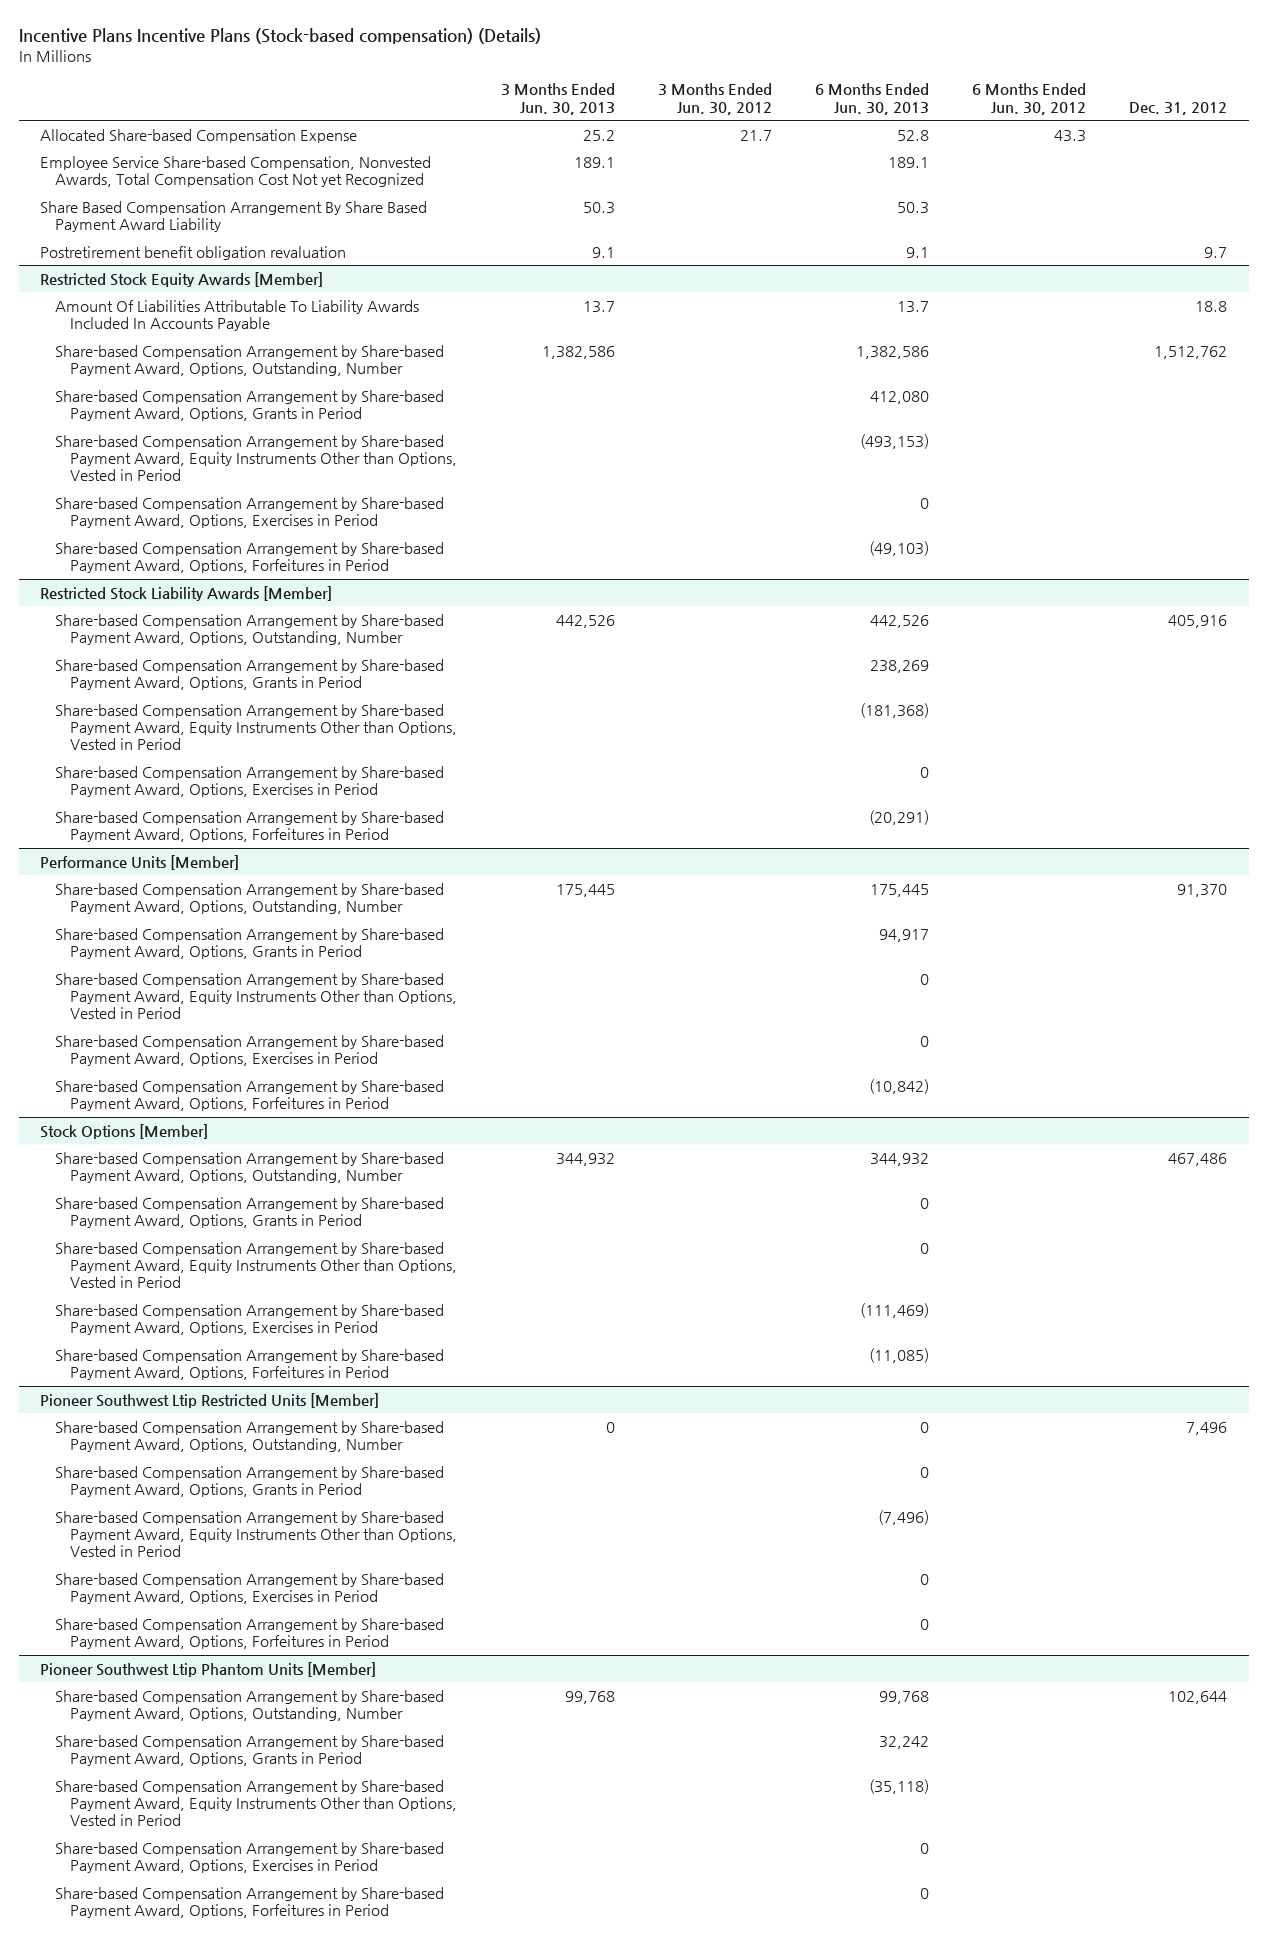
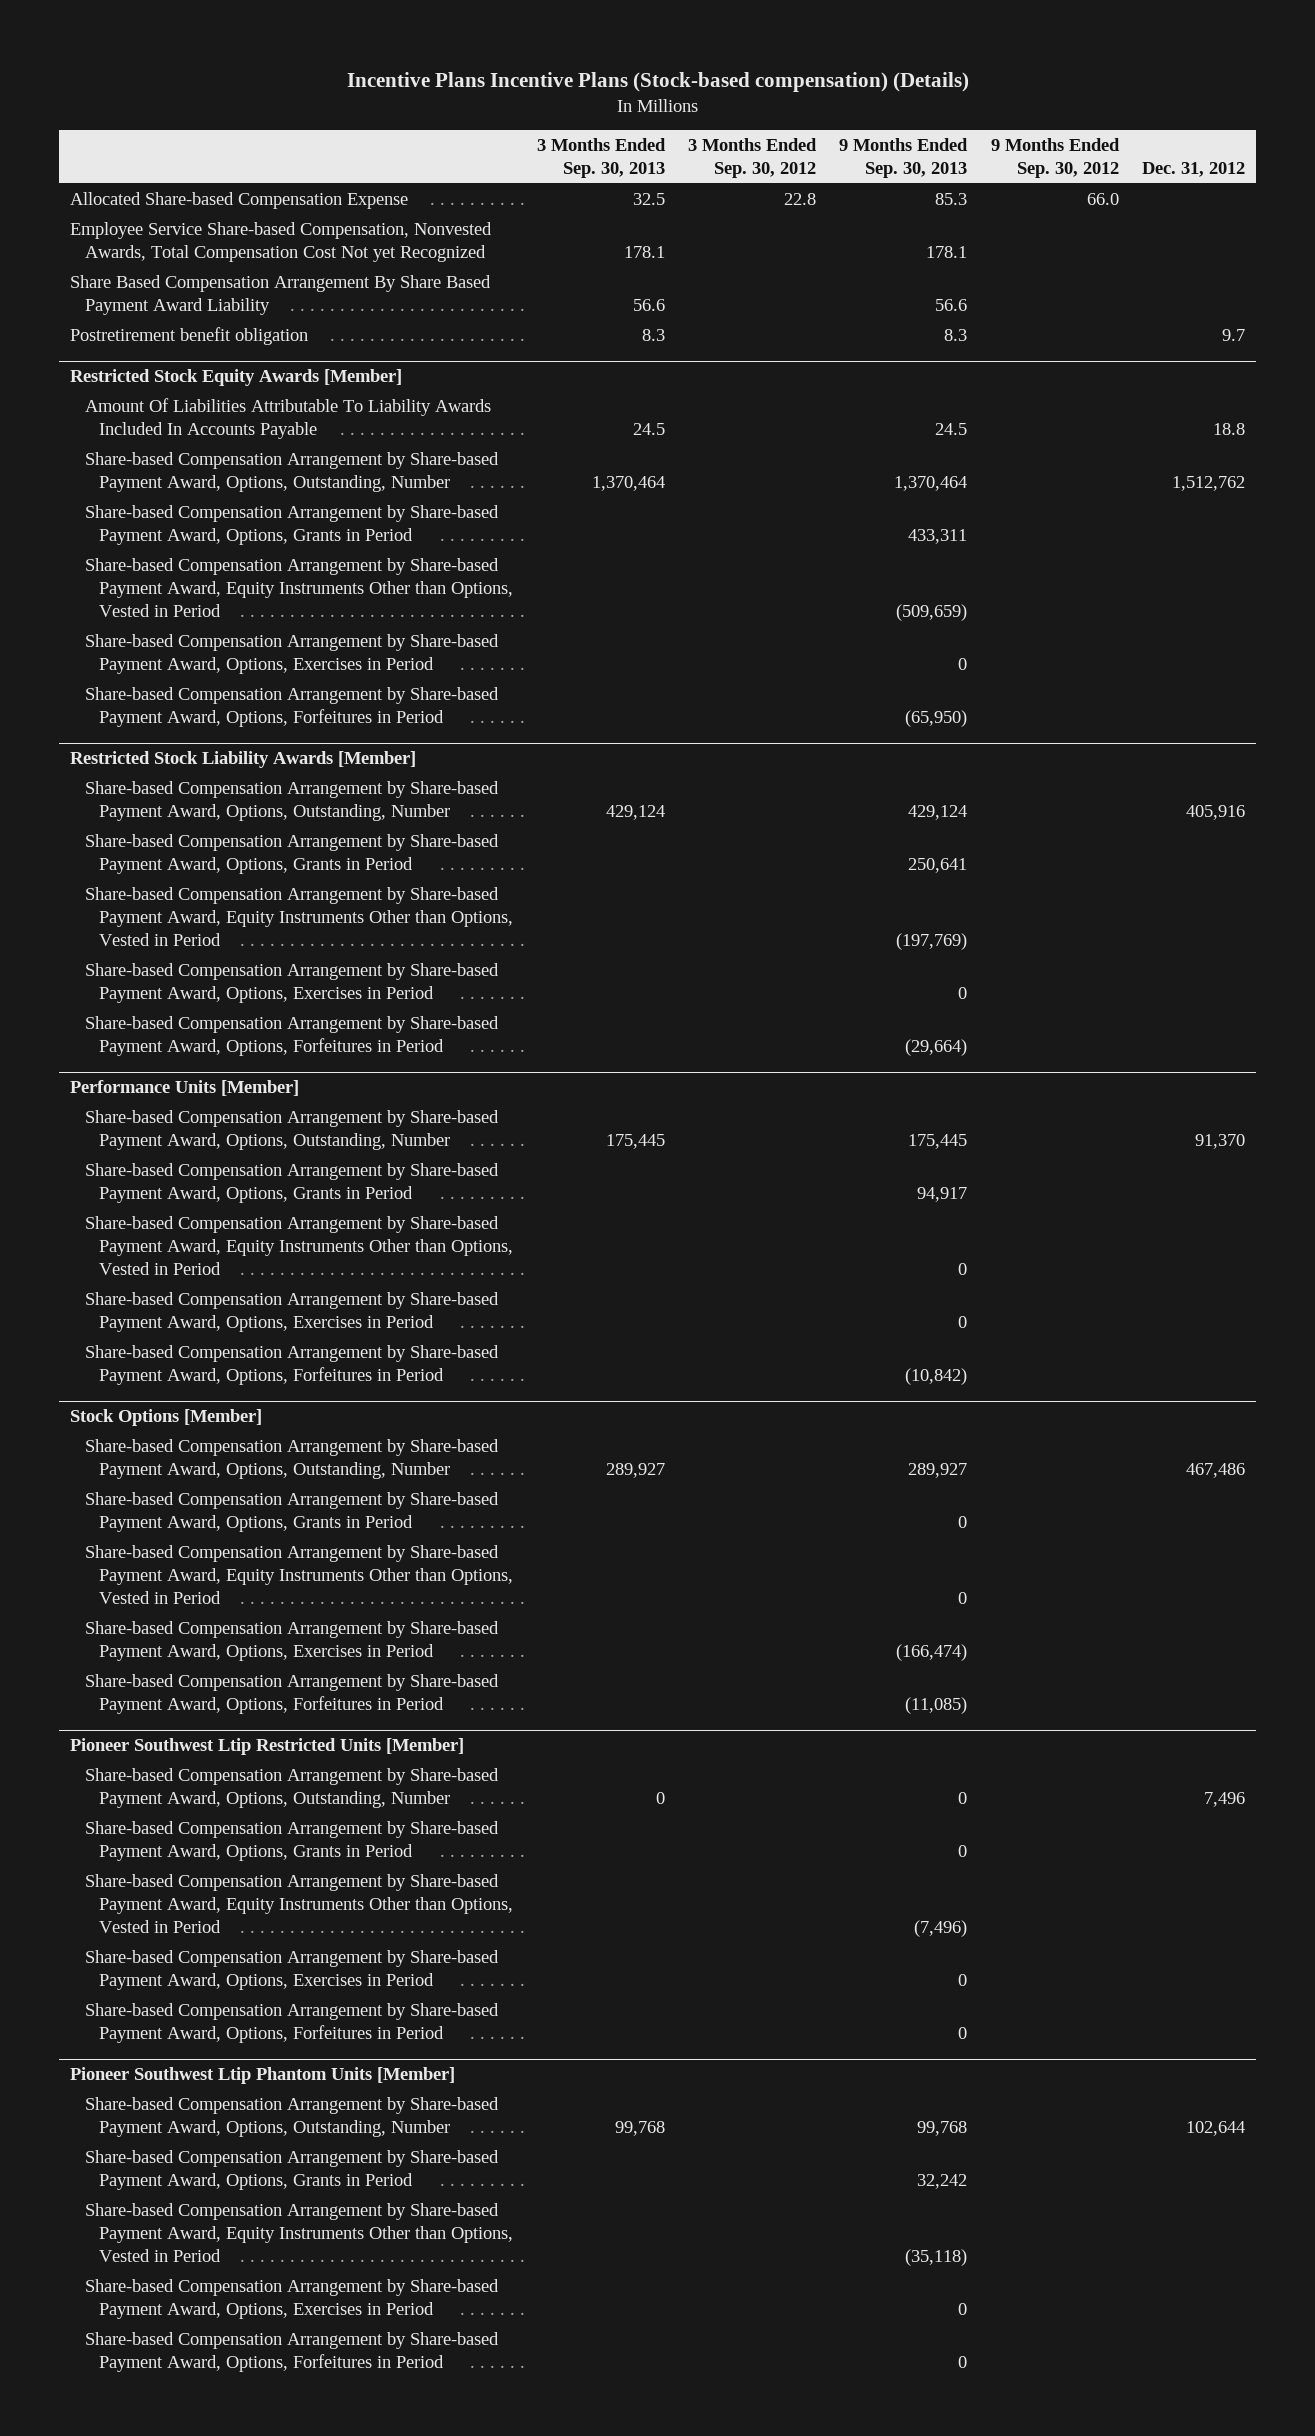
- | 3 Months Ended Jun. 30, 2013 | 3 Months Ended Jun. 30, 2012 | 6 Months Ended Jun. 30, 2013 | 6 Months Ended Jun. 30, 2012 | Dec. 31, 2012
+ | 3 Months Ended Sep. 30, 2013 | 3 Months Ended Sep. 30, 2012 | 9 Months Ended Sep. 30, 2013 | 9 Months Ended Sep. 30, 2012 | Dec. 31, 2012
- Postretirement benefit obligation revaluation | 9.1 | | 9.1 | | 9.7
+ Postretirement benefit obligation | 8.3 | | 8.3 | | 9.7

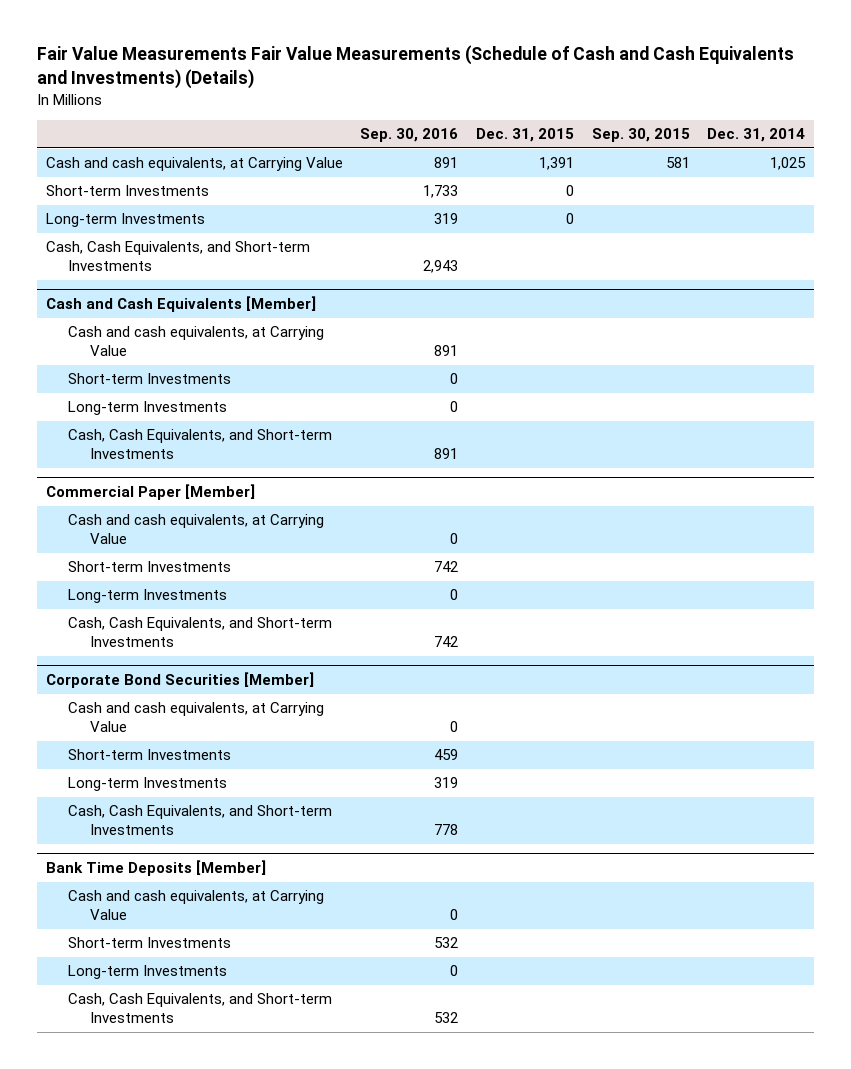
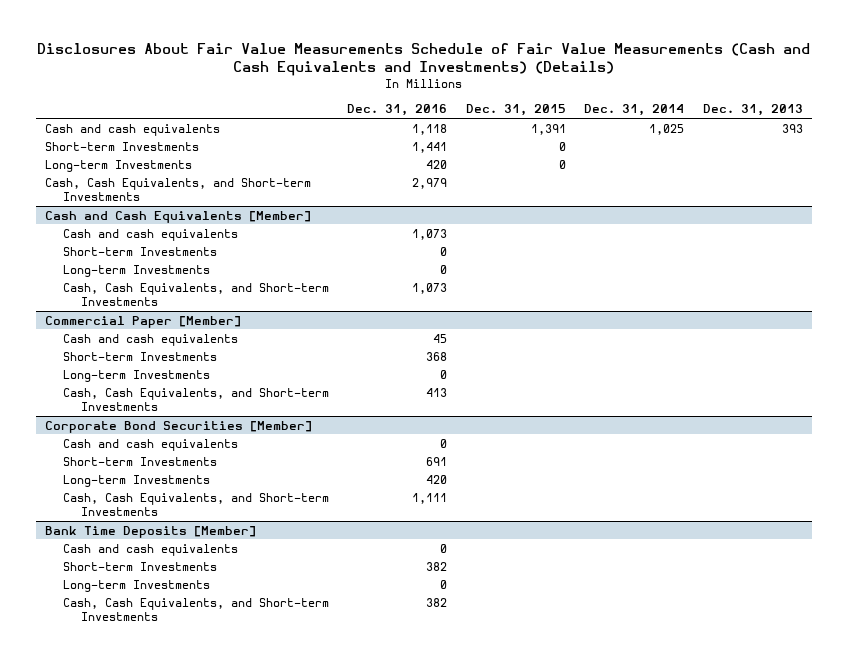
- Fair Value Measurements Fair Value Measurements (Schedule of Cash and Cash Equivalents and Investments) (Details)
+ Disclosures About Fair Value Measurements Schedule of Fair Value Measurements (Cash and Cash Equivalents and Investments) (Details)
- | Sep. 30, 2016 | Dec. 31, 2015 | Sep. 30, 2015 | Dec. 31, 2014
+ | Dec. 31, 2016 | Dec. 31, 2015 | Dec. 31, 2014 | Dec. 31, 2013
- Cash and cash equivalents, at Carrying Value | 891 | 1,391 | 581 | 1,025
+ Cash and cash equivalents | 1,118 | 1,391 | 1,025 | 393
@ Cash and Cash Equivalents [Member]
- Cash and cash equivalents, at Carrying Value | 891 | | |
+ Cash and cash equivalents | 1,073 | | |
@ Commercial Paper [Member]
- Cash and cash equivalents, at Carrying Value | 0 | | |
+ Cash and cash equivalents | 45 | | |
@ Corporate Bond Securities [Member]
- Cash and cash equivalents, at Carrying Value | 0 | | |
+ Cash and cash equivalents | 0 | | |
@ Bank Time Deposits [Member]
- Cash and cash equivalents, at Carrying Value | 0 | | |
+ Cash and cash equivalents | 0 | | |

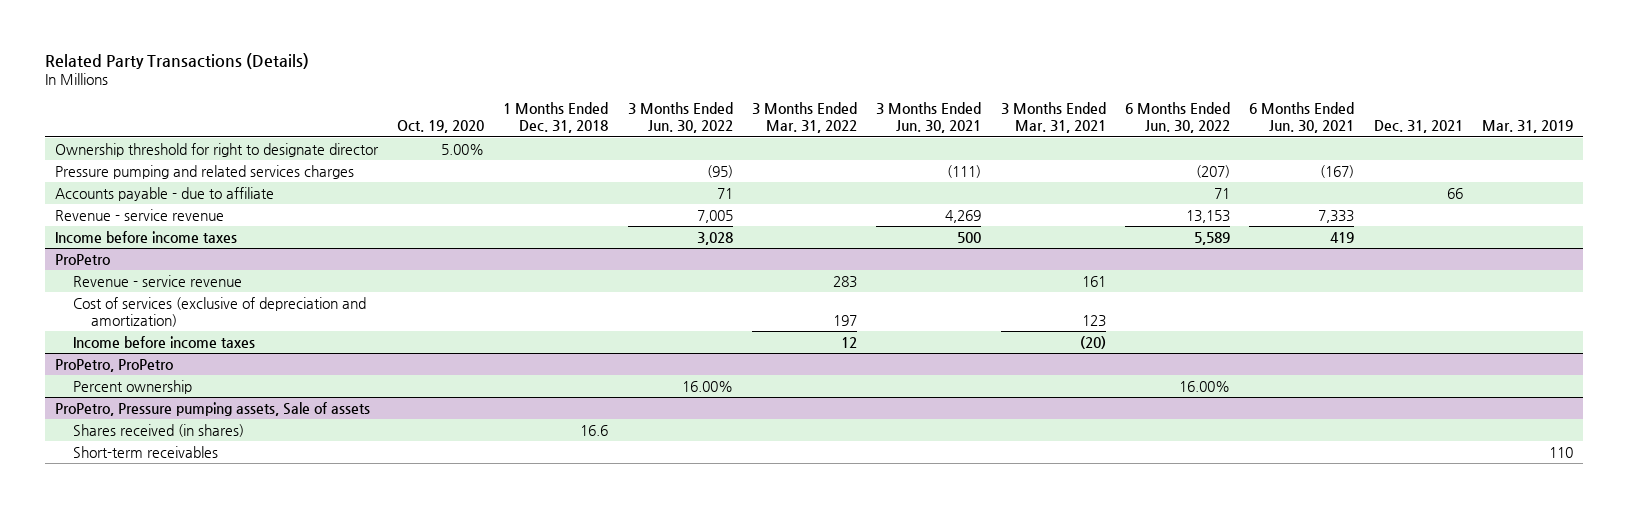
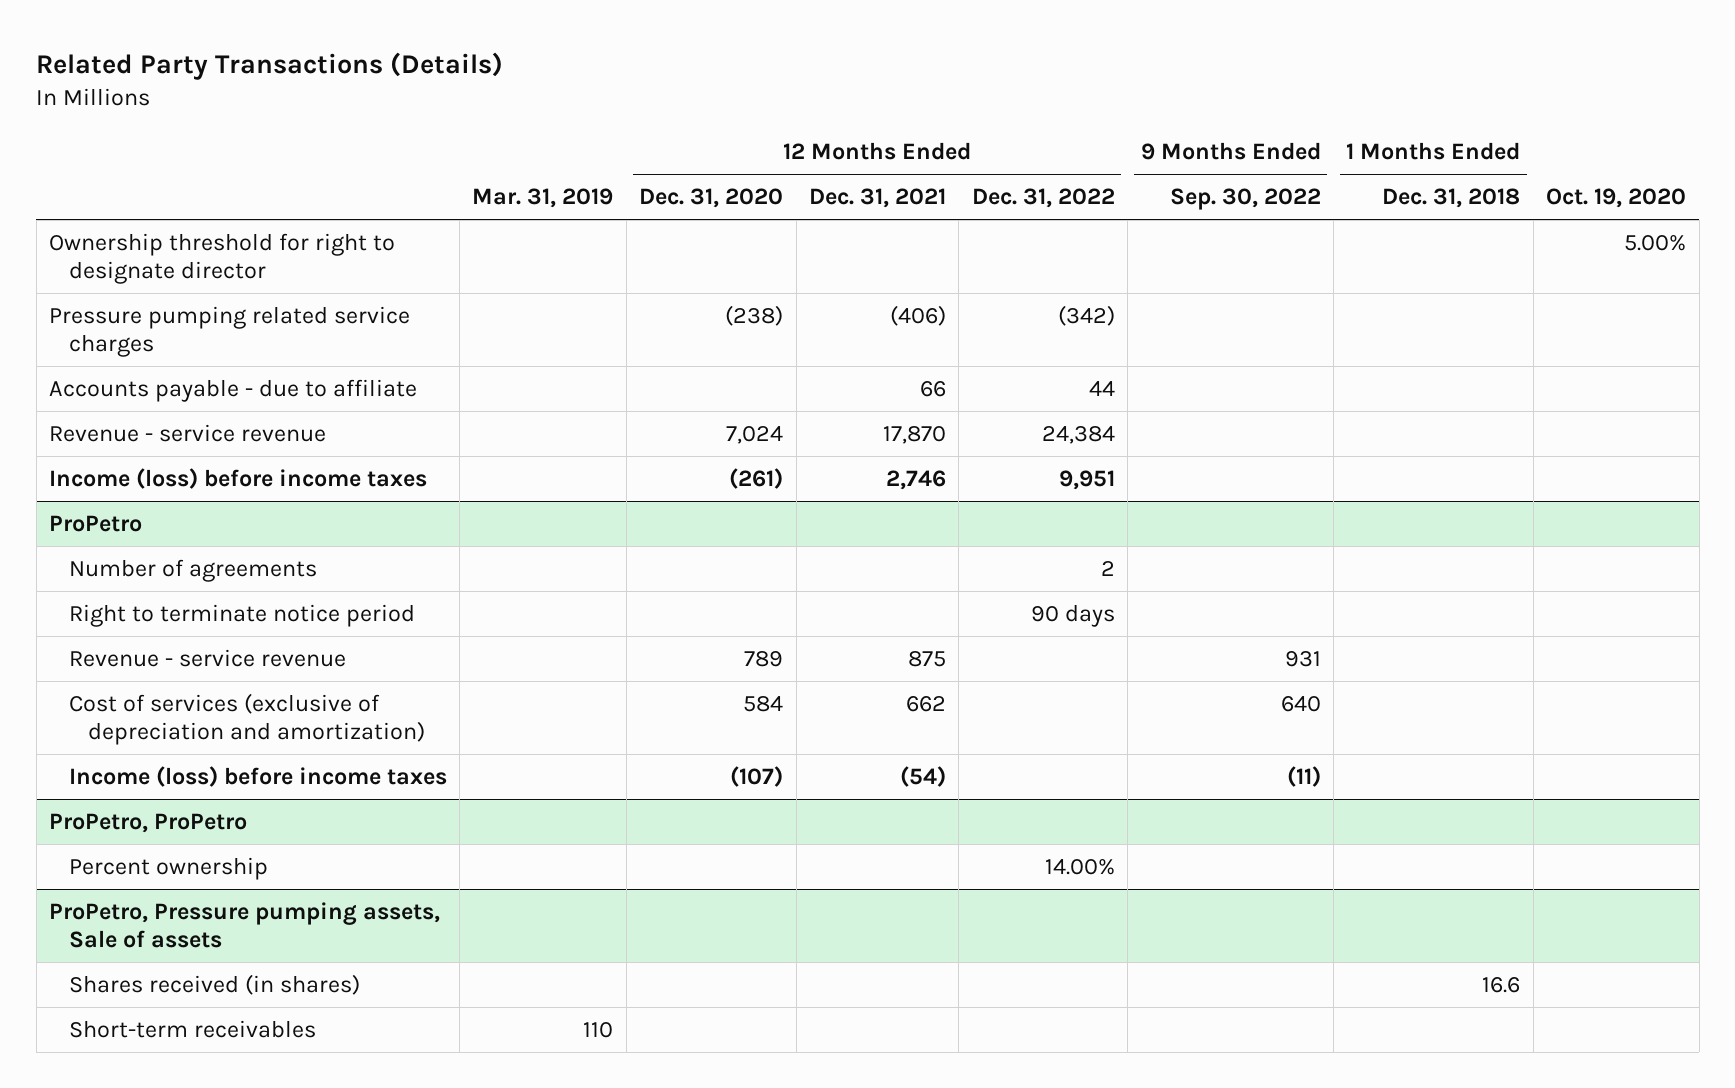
- | Oct. 19, 2020 | 1 Months Ended Dec. 31, 2018 | 3 Months Ended Jun. 30, 2022 | 3 Months Ended Mar. 31, 2022 | 3 Months Ended Jun. 30, 2021 | 3 Months Ended Mar. 31, 2021 | 6 Months Ended Jun. 30, 2022 | 6 Months Ended Jun. 30, 2021 | Dec. 31, 2021 | Mar. 31, 2019
+ | Mar. 31, 2019 | 12 Months Ended Dec. 31, 2020 | 12 Months Ended Dec. 31, 2021 | 12 Months Ended Dec. 31, 2022 | 9 Months Ended Sep. 30, 2022 | 1 Months Ended Dec. 31, 2018 | Oct. 19, 2020
- Pressure pumping and related services charges | | | (95) | | (111) | | (207) | (167) | |
+ Pressure pumping related service charges | | (238) | (406) | (342) | | |
- Income before income taxes | | | 3,028 | | 500 | | 5,589 | 419 | |
+ Income (loss) before income taxes | | (261) | 2,746 | 9,951 | | |
@ ProPetro
+ Number of agreements | | | | 2 | | |
+ Right to terminate notice period | | | | 90 days | | |
- Income before income taxes | | | | 12 | | (20) | | | |
+ Income (loss) before income taxes | | (107) | (54) | | (11) | |

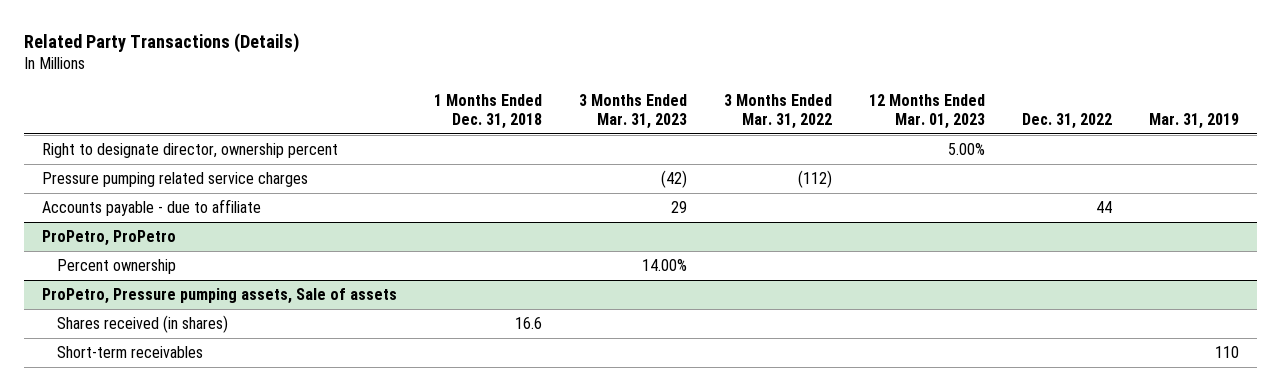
- | Mar. 31, 2019 | 12 Months Ended Dec. 31, 2020 | 12 Months Ended Dec. 31, 2021 | 12 Months Ended Dec. 31, 2022 | 9 Months Ended Sep. 30, 2022 | 1 Months Ended Dec. 31, 2018 | Oct. 19, 2020
+ | 1 Months Ended Dec. 31, 2018 | 3 Months Ended Mar. 31, 2023 | 3 Months Ended Mar. 31, 2022 | 12 Months Ended Mar. 01, 2023 | Dec. 31, 2022 | Mar. 31, 2019
- Ownership threshold for right to designate director | | | | | | | 5.00%
+ Right to designate director, ownership percent | | | | 5.00% | |
- Revenue - service revenue | | 7,024 | 17,870 | 24,384 | | |
- Income (loss) before income taxes | | (261) | 2,746 | 9,951 | | |
- ProPetro
- Number of agreements | | | | 2 | | |
- Right to terminate notice period | | | | 90 days | | |
- Revenue - service revenue | | 789 | 875 | | 931 | |
- Cost of services (exclusive of depreciation and amortization) | | 584 | 662 | | 640 | |
- Income (loss) before income taxes | | (107) | (54) | | (11) | |

